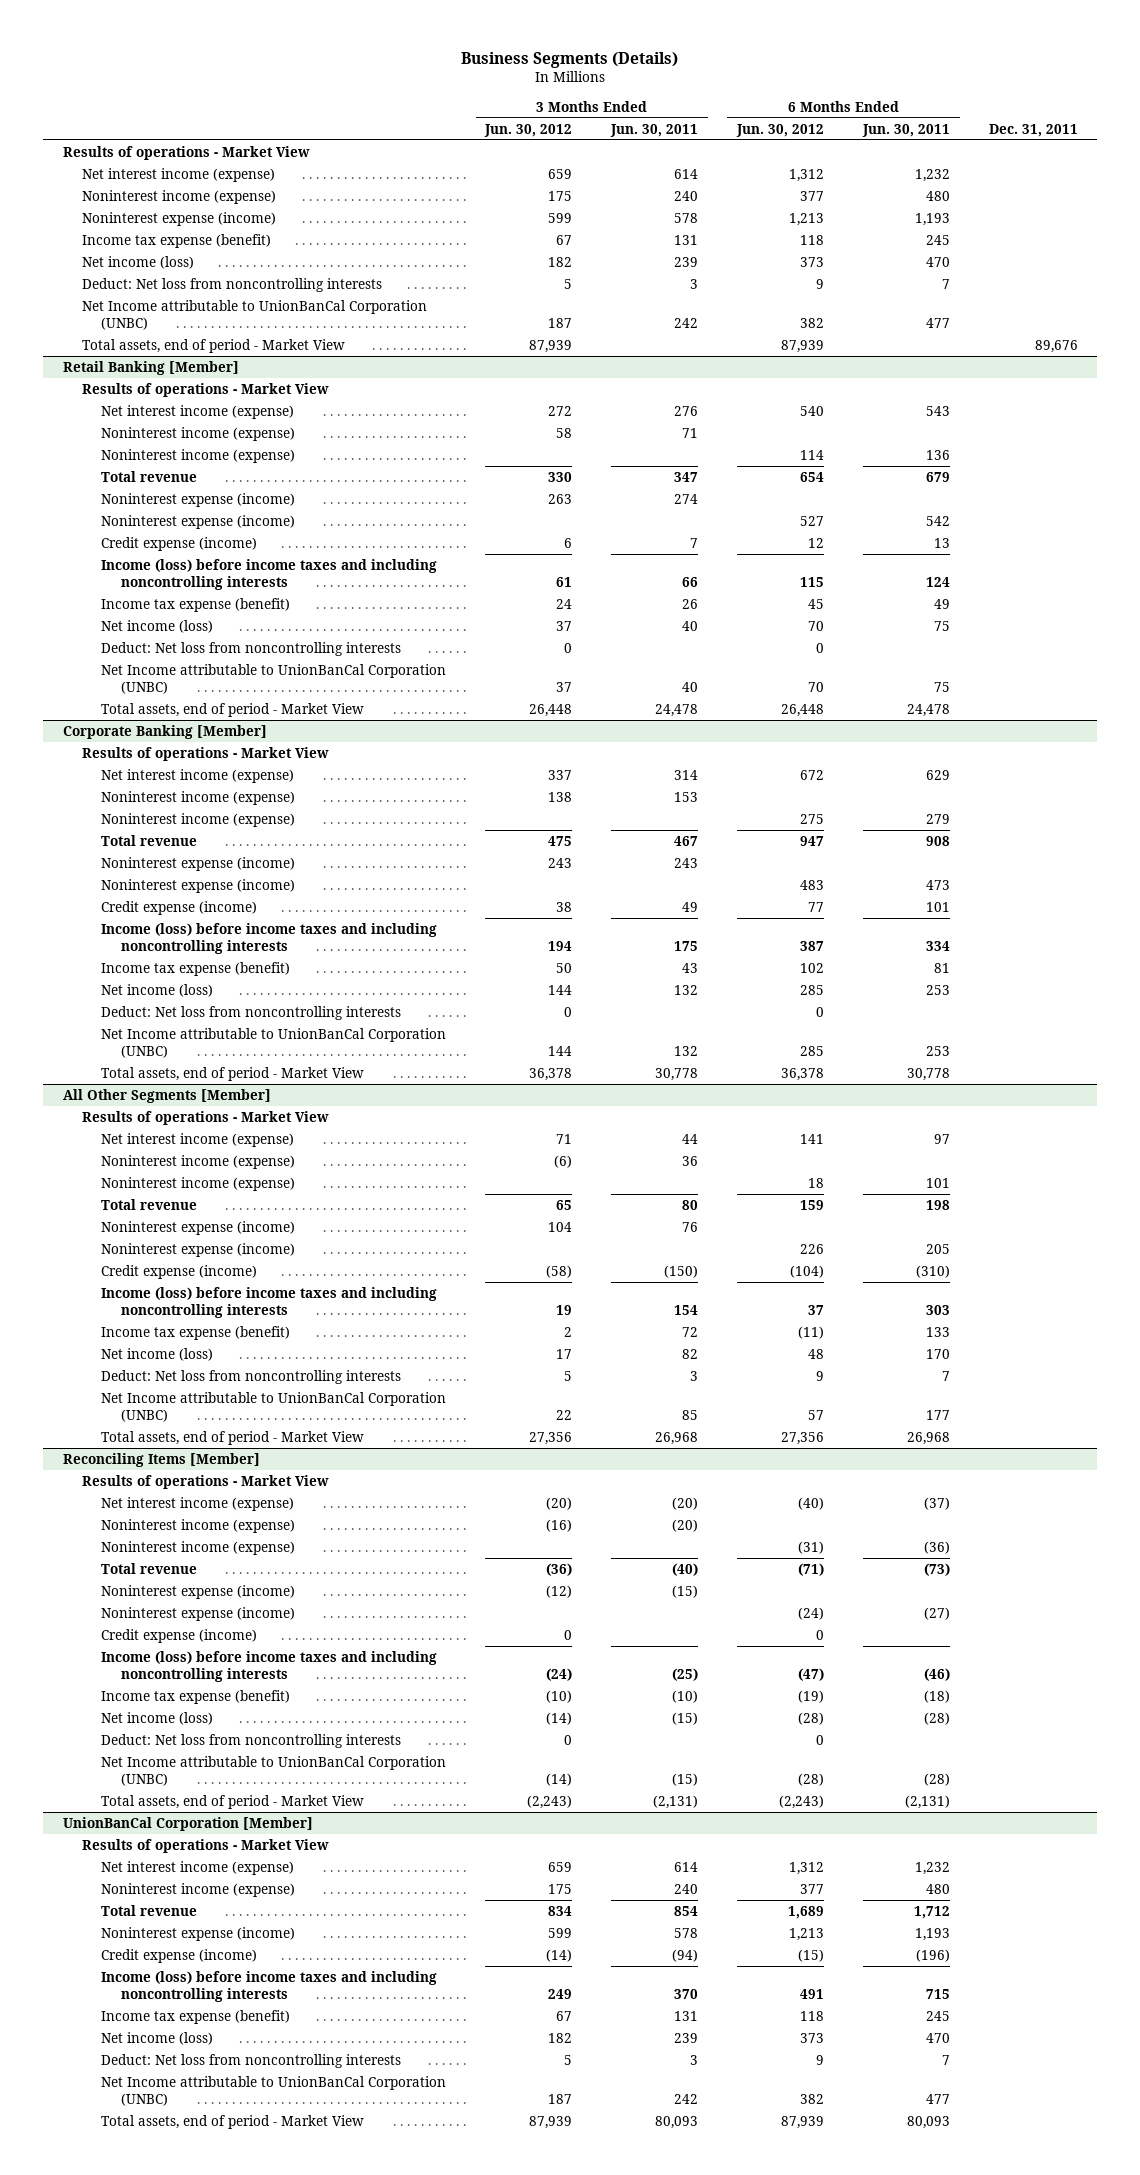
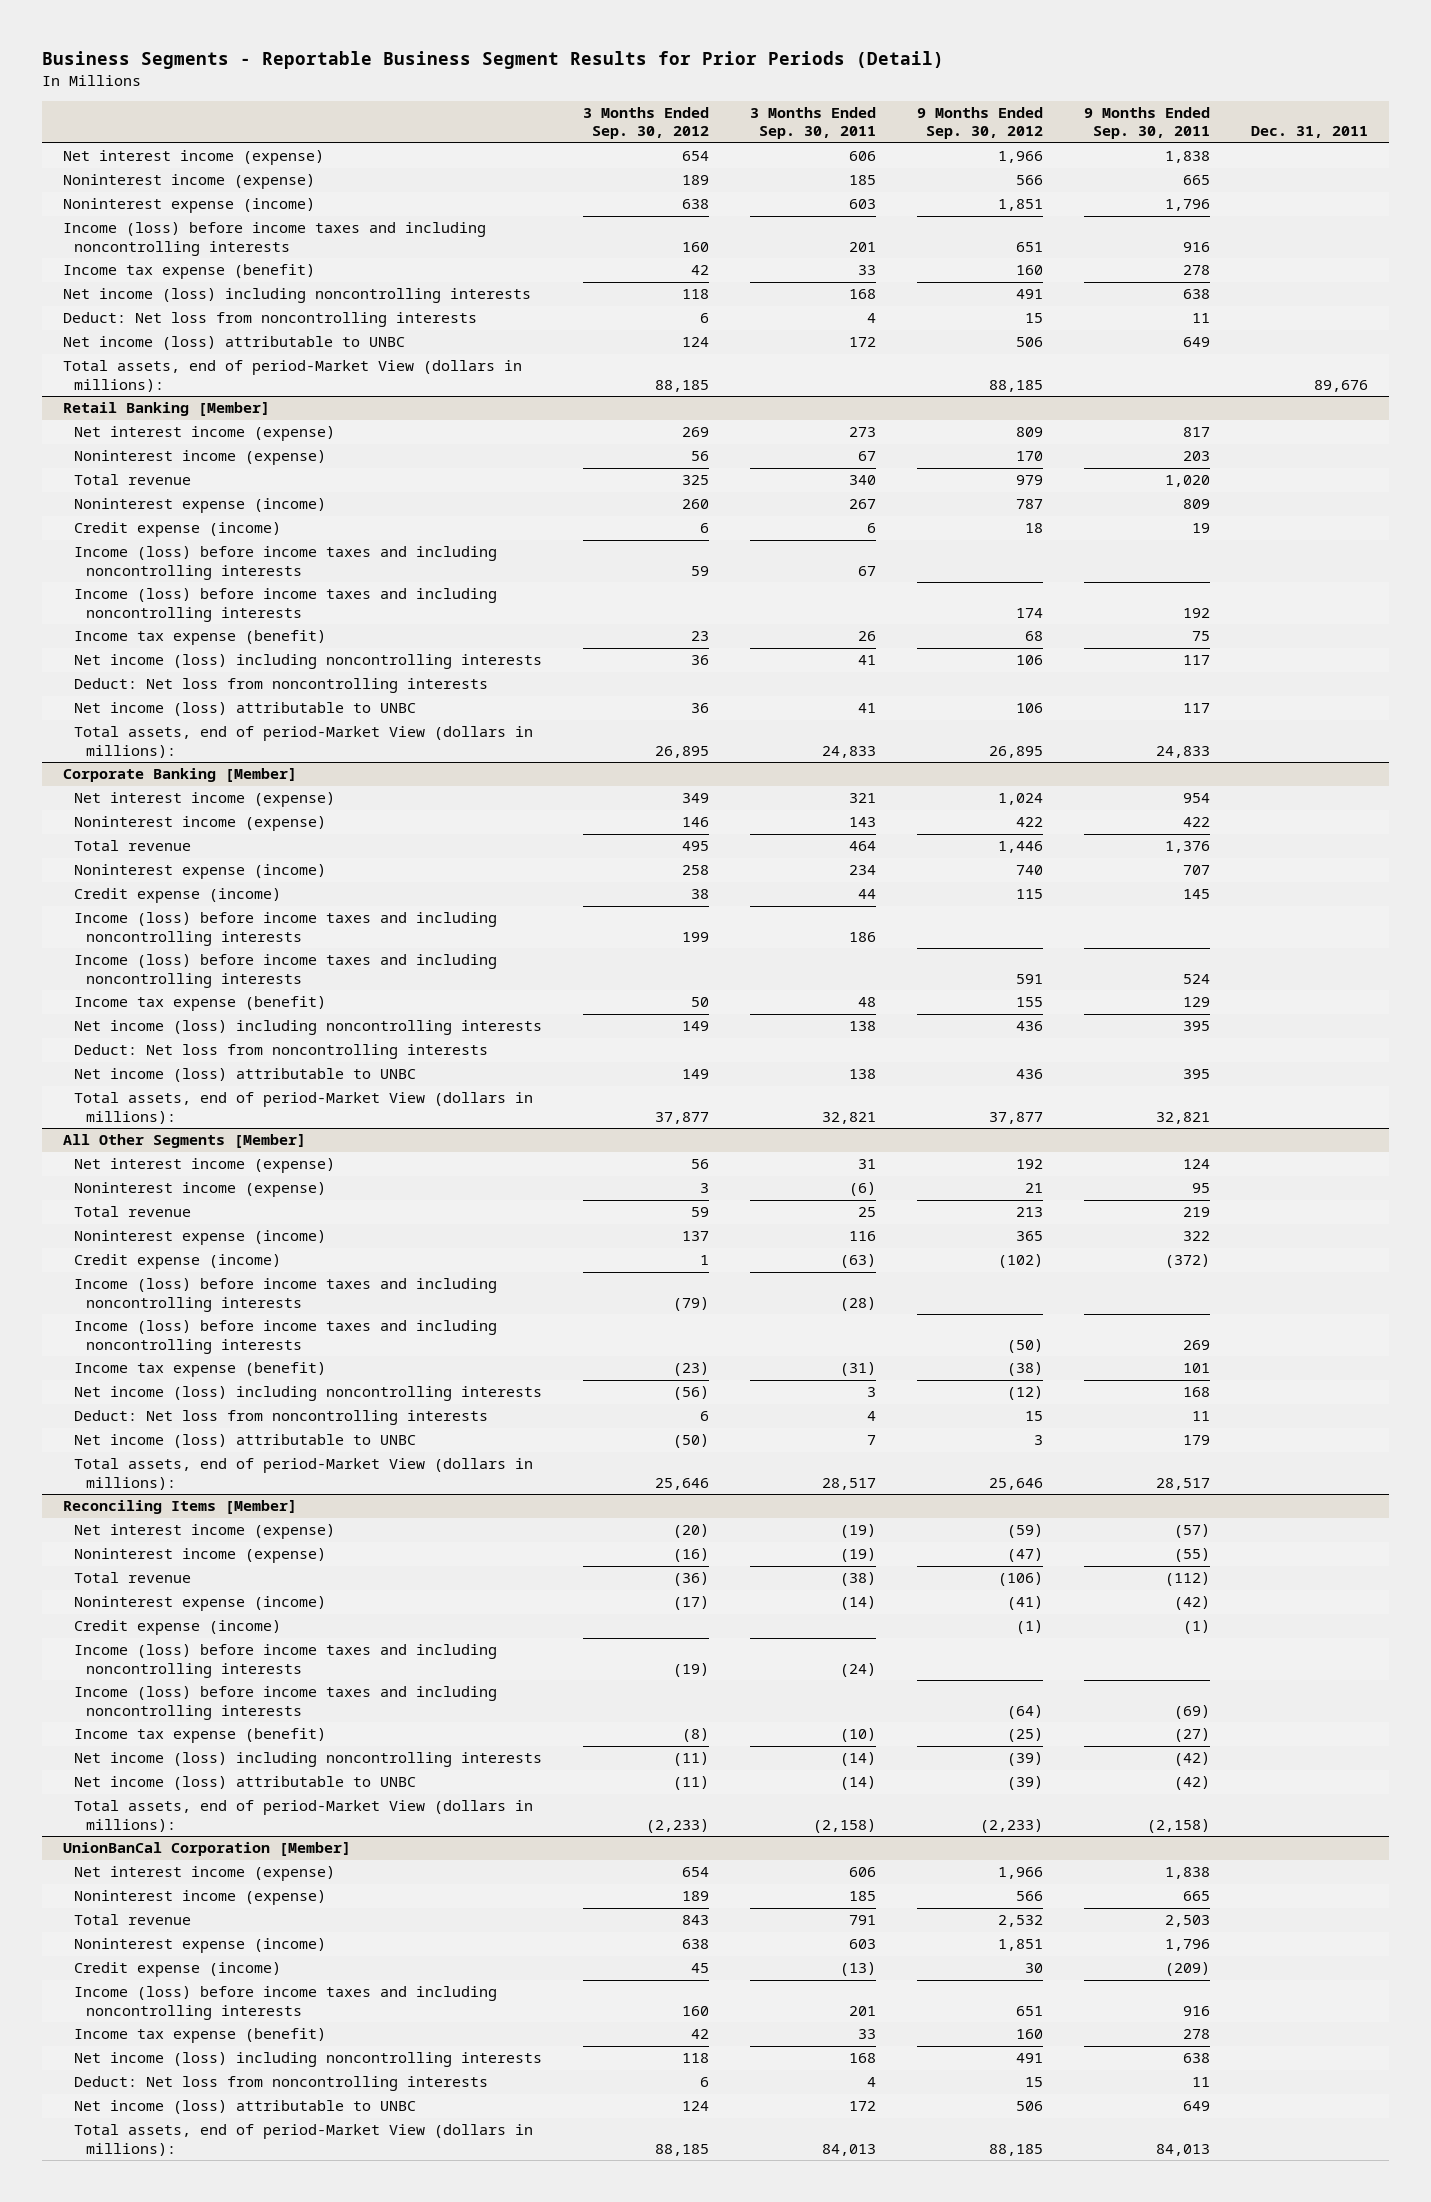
- Business Segments (Details)
+ Business Segments - Reportable Business Segment Results for Prior Periods (Detail)
- | 3 Months Ended Jun. 30, 2012 | 3 Months Ended Jun. 30, 2011 | 6 Months Ended Jun. 30, 2012 | 6 Months Ended Jun. 30, 2011 | Dec. 31, 2011
+ | 3 Months Ended Sep. 30, 2012 | 3 Months Ended Sep. 30, 2011 | 9 Months Ended Sep. 30, 2012 | 9 Months Ended Sep. 30, 2011 | Dec. 31, 2011
- Results of operations - Market View
+ Income (loss) before income taxes and including noncontrolling interests | 160 | 201 | 651 | 916 |
- Net income (loss) | 182 | 239 | 373 | 470 |
+ Net income (loss) including noncontrolling interests | 118 | 168 | 491 | 638 |
- Net Income attributable to UnionBanCal Corporation (UNBC) | 187 | 242 | 382 | 477 |
- Total assets, end of period - Market View | 87,939 | | 87,939 | | 89,676
+ Net income (loss) attributable to UNBC | 124 | 172 | 506 | 649 |
+ Total assets, end of period-Market View (dollars in millions): | 88,185 | | 88,185 | | 89,676
@ Retail Banking [Member]
- Results of operations - Market View
- Noninterest income (expense) | | | 114 | 136 |
- Noninterest expense (income) | | | 527 | 542 |
+ Income (loss) before income taxes and including noncontrolling interests | | | 174 | 192 |
- Net income (loss) | 37 | 40 | 70 | 75 |
+ Net income (loss) including noncontrolling interests | 36 | 41 | 106 | 117 |
- Net Income attributable to UnionBanCal Corporation (UNBC) | 37 | 40 | 70 | 75 |
- Total assets, end of period - Market View | 26,448 | 24,478 | 26,448 | 24,478 |
+ Net income (loss) attributable to UNBC | 36 | 41 | 106 | 117 |
+ Total assets, end of period-Market View (dollars in millions): | 26,895 | 24,833 | 26,895 | 24,833 |
@ Corporate Banking [Member]
- Results of operations - Market View
- Noninterest income (expense) | | | 275 | 279 |
- Noninterest expense (income) | | | 483 | 473 |
+ Income (loss) before income taxes and including noncontrolling interests | | | 591 | 524 |
- Net income (loss) | 144 | 132 | 285 | 253 |
+ Net income (loss) including noncontrolling interests | 149 | 138 | 436 | 395 |
- Net Income attributable to UnionBanCal Corporation (UNBC) | 144 | 132 | 285 | 253 |
- Total assets, end of period - Market View | 36,378 | 30,778 | 36,378 | 30,778 |
+ Net income (loss) attributable to UNBC | 149 | 138 | 436 | 395 |
+ Total assets, end of period-Market View (dollars in millions): | 37,877 | 32,821 | 37,877 | 32,821 |
@ All Other Segments [Member]
- Results of operations - Market View
- Noninterest income (expense) | | | 18 | 101 |
- Noninterest expense (income) | | | 226 | 205 |
+ Income (loss) before income taxes and including noncontrolling interests | | | (50) | 269 |
- Net income (loss) | 17 | 82 | 48 | 170 |
+ Net income (loss) including noncontrolling interests | (56) | 3 | (12) | 168 |
- Net Income attributable to UnionBanCal Corporation (UNBC) | 22 | 85 | 57 | 177 |
- Total assets, end of period - Market View | 27,356 | 26,968 | 27,356 | 26,968 |
+ Net income (loss) attributable to UNBC | (50) | 7 | 3 | 179 |
+ Total assets, end of period-Market View (dollars in millions): | 25,646 | 28,517 | 25,646 | 28,517 |
@ Reconciling Items [Member]
- Results of operations - Market View
- Noninterest income (expense) | | | (31) | (36) |
- Noninterest expense (income) | | | (24) | (27) |
+ Income (loss) before income taxes and including noncontrolling interests | | | (64) | (69) |
- Net income (loss) | (14) | (15) | (28) | (28) |
- Deduct: Net loss from noncontrolling interests | 0 | | 0 | |
- Net Income attributable to UnionBanCal Corporation (UNBC) | (14) | (15) | (28) | (28) |
- Total assets, end of period - Market View | (2,243) | (2,131) | (2,243) | (2,131) |
+ Net income (loss) including noncontrolling interests | (11) | (14) | (39) | (42) |
+ Net income (loss) attributable to UNBC | (11) | (14) | (39) | (42) |
+ Total assets, end of period-Market View (dollars in millions): | (2,233) | (2,158) | (2,233) | (2,158) |
@ UnionBanCal Corporation [Member]
- Results of operations - Market View
- Net income (loss) | 182 | 239 | 373 | 470 |
+ Net income (loss) including noncontrolling interests | 118 | 168 | 491 | 638 |
- Net Income attributable to UnionBanCal Corporation (UNBC) | 187 | 242 | 382 | 477 |
- Total assets, end of period - Market View | 87,939 | 80,093 | 87,939 | 80,093 |
+ Net income (loss) attributable to UNBC | 124 | 172 | 506 | 649 |
+ Total assets, end of period-Market View (dollars in millions): | 88,185 | 84,013 | 88,185 | 84,013 |

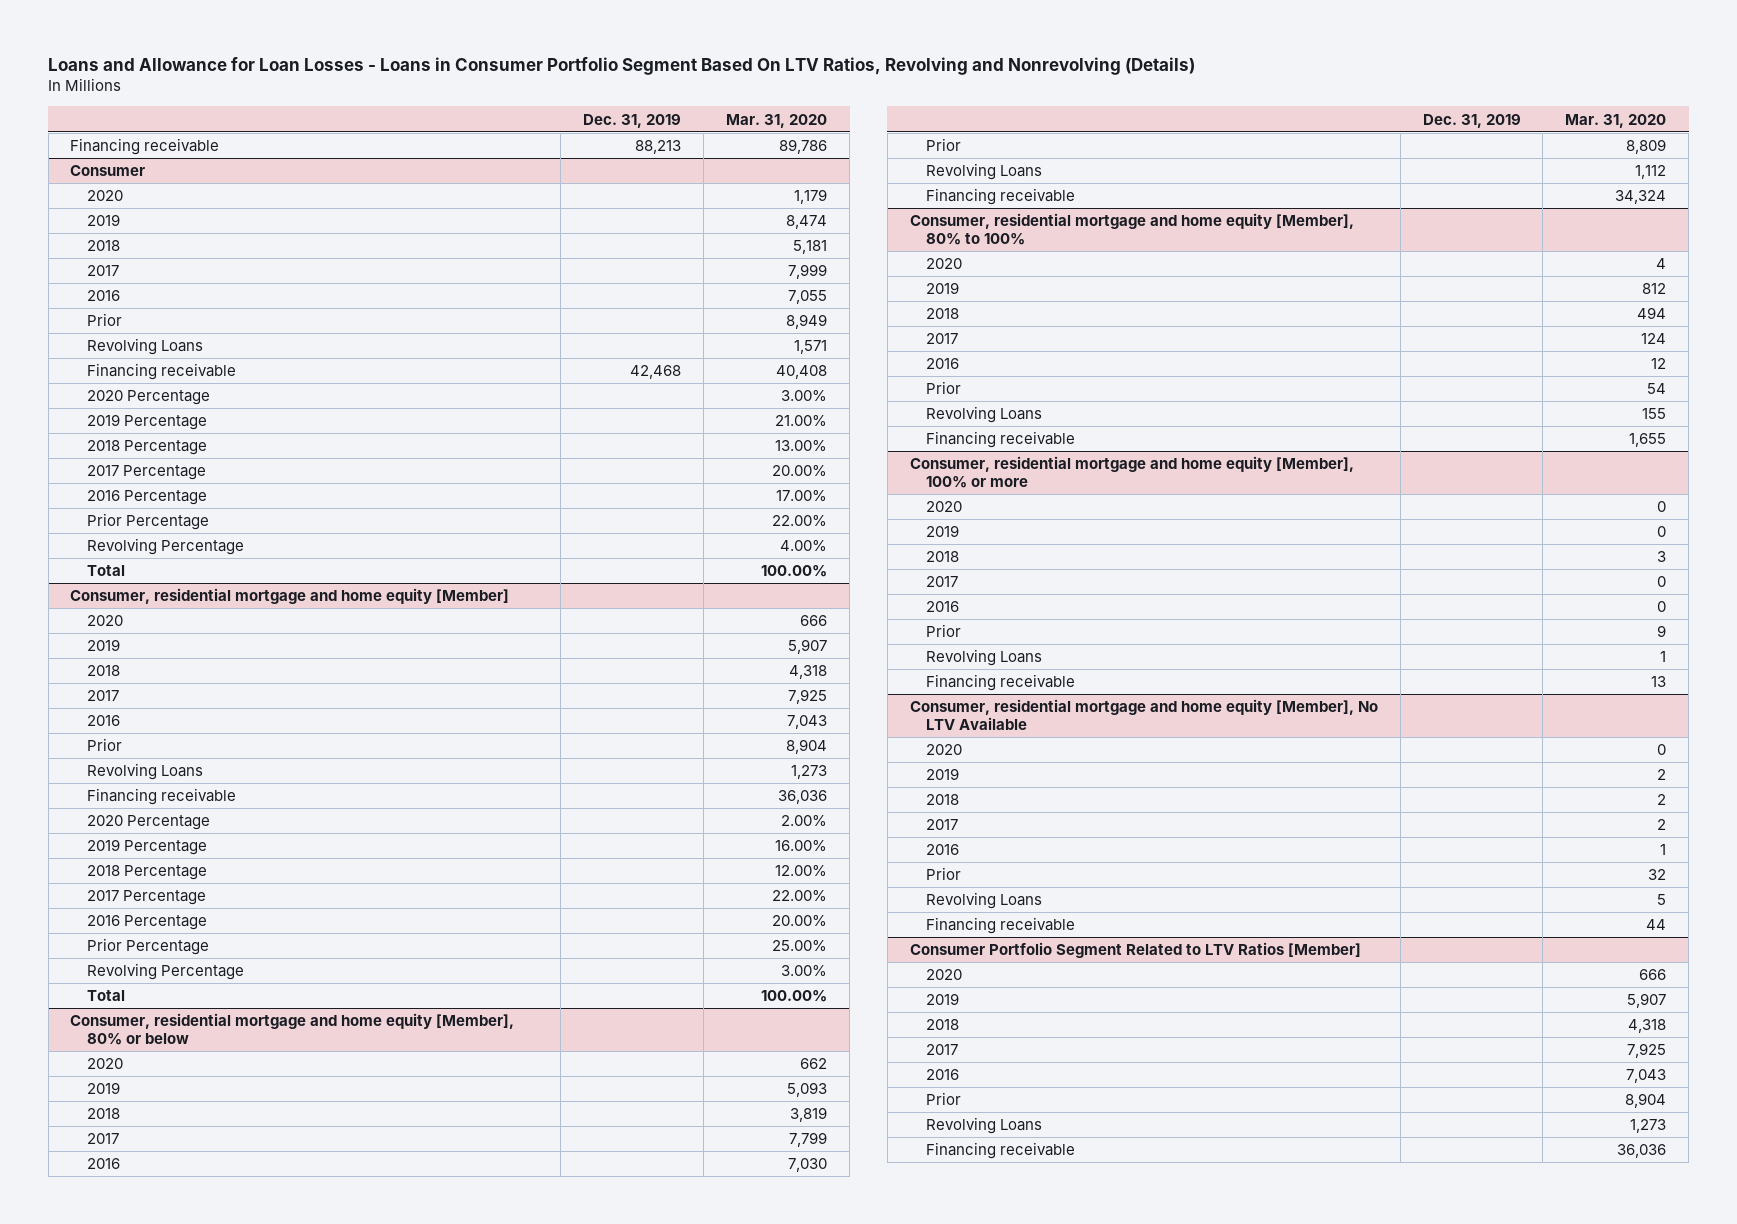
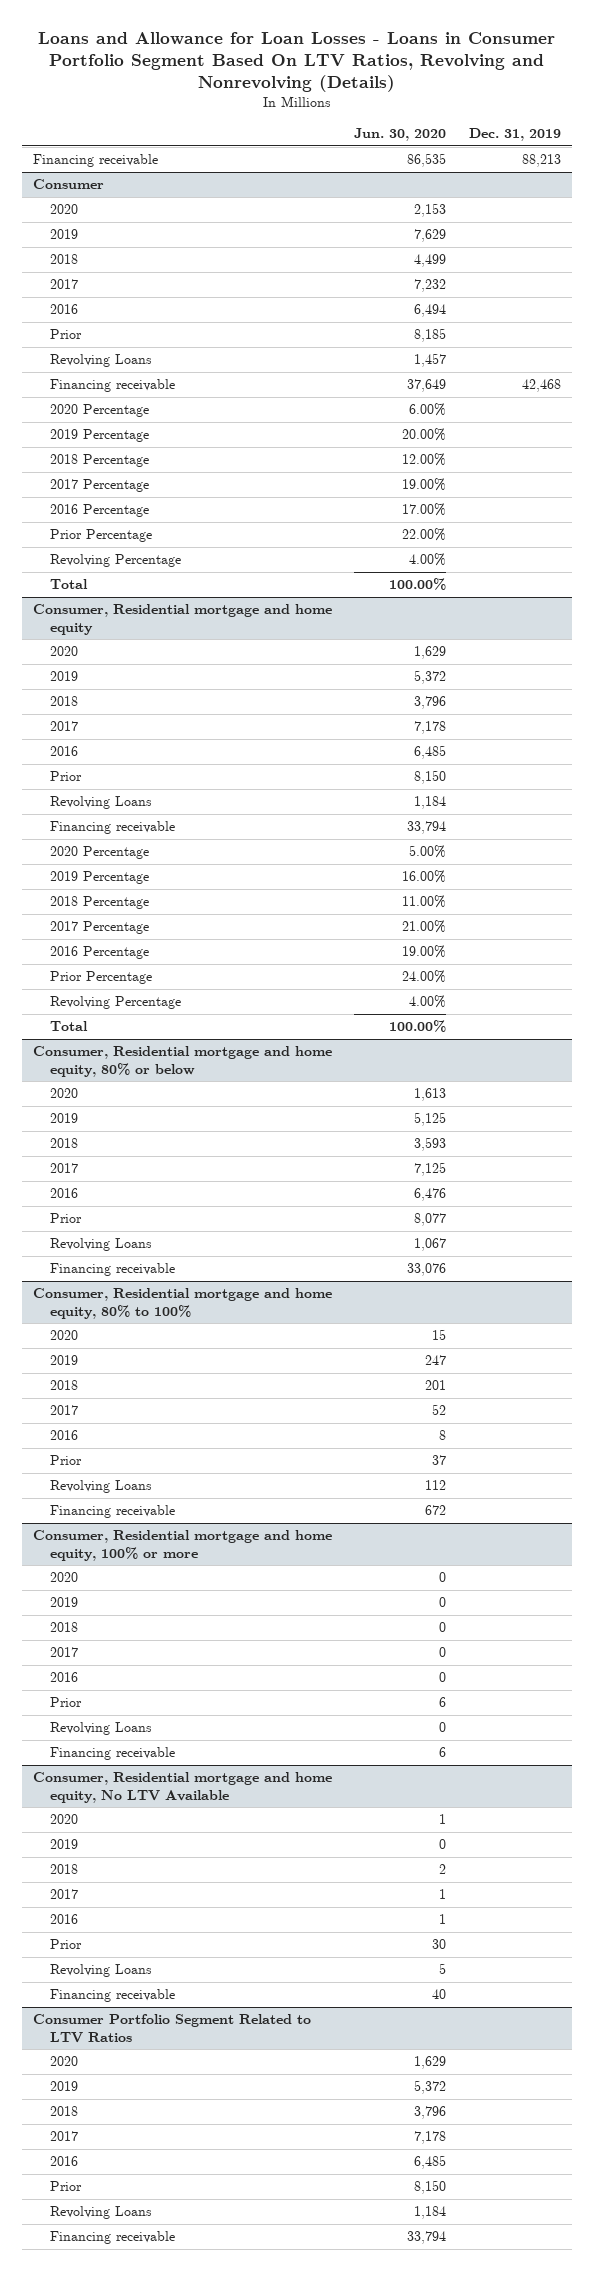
- | Dec. 31, 2019 | Mar. 31, 2020
+ | Jun. 30, 2020 | Dec. 31, 2019
- Consumer, residential mortgage and home equity [Member]
+ Consumer, Residential mortgage and home equity
- Consumer, residential mortgage and home equity [Member], 80% or below
+ Consumer, Residential mortgage and home equity, 80% or below
- Consumer, residential mortgage and home equity [Member], 80% to 100%
+ Consumer, Residential mortgage and home equity, 80% to 100%
- Consumer, residential mortgage and home equity [Member], 100% or more
+ Consumer, Residential mortgage and home equity, 100% or more
- Consumer, residential mortgage and home equity [Member], No LTV Available
+ Consumer, Residential mortgage and home equity, No LTV Available
- Consumer Portfolio Segment Related to LTV Ratios [Member]
+ Consumer Portfolio Segment Related to LTV Ratios

